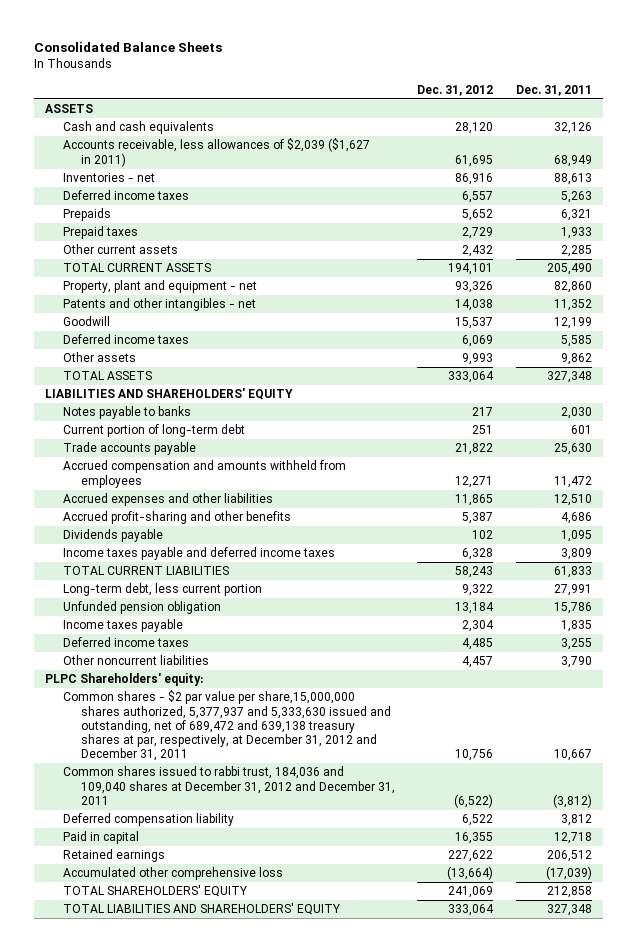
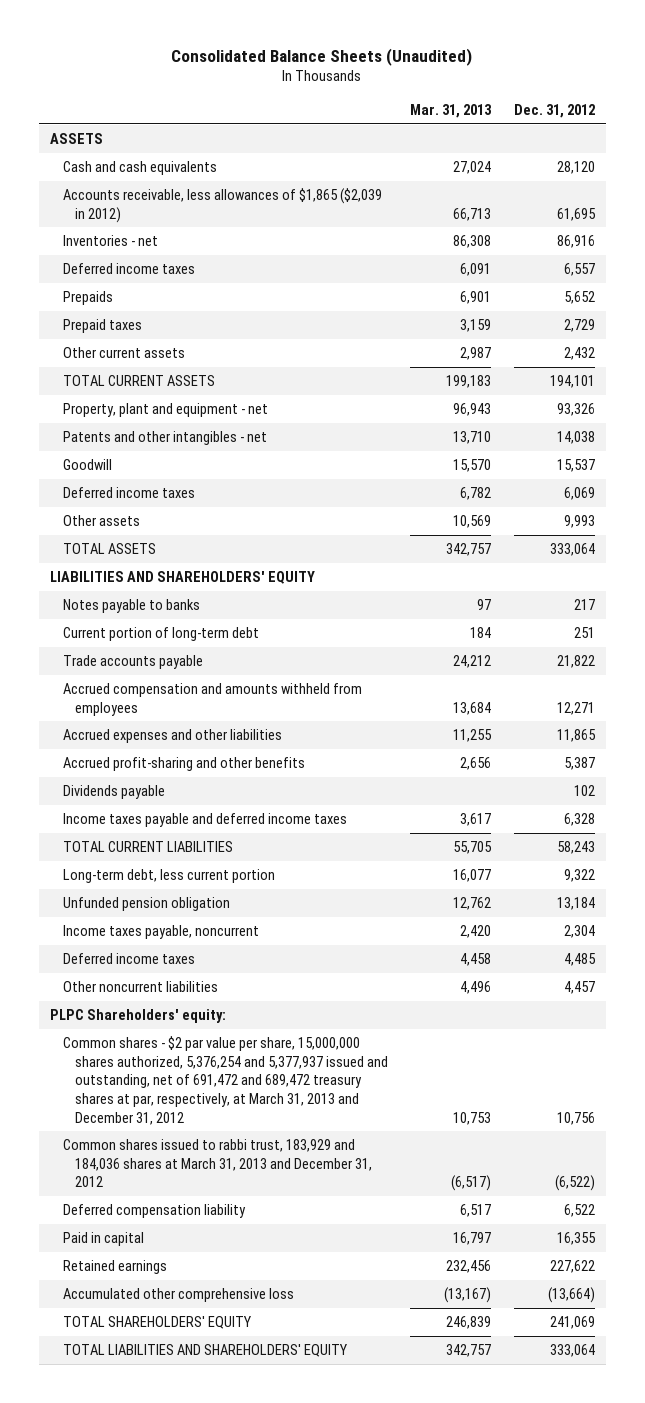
- Consolidated Balance Sheets
+ Consolidated Balance Sheets (Unaudited)
- | Dec. 31, 2012 | Dec. 31, 2011
+ | Mar. 31, 2013 | Dec. 31, 2012
- Accounts receivable, less allowances of $2,039 ($1,627 in 2011) | 61,695 | 68,949
+ Accounts receivable, less allowances of $1,865 ($2,039 in 2012) | 66,713 | 61,695
- Income taxes payable | 2,304 | 1,835
+ Income taxes payable, noncurrent | 2,420 | 2,304
- Common shares - $2 par value per share,15,000,000 shares authorized, 5,377,937 and 5,333,630 issued and outstanding, net of 689,472 and 639,138 treasury shares at par, respectively, at December 31, 2012 and December 31, 2011 | 10,756 | 10,667
- Common shares issued to rabbi trust, 184,036 and 109,040 shares at December 31, 2012 and December 31, 2011 | (6,522) | (3,812)
+ Common shares - $2 par value per share, 15,000,000 shares authorized, 5,376,254 and 5,377,937 issued and outstanding, net of 691,472 and 689,472 treasury shares at par, respectively, at March 31, 2013 and December 31, 2012 | 10,753 | 10,756
+ Common shares issued to rabbi trust, 183,929 and 184,036 shares at March 31, 2013 and December 31, 2012 | (6,517) | (6,522)

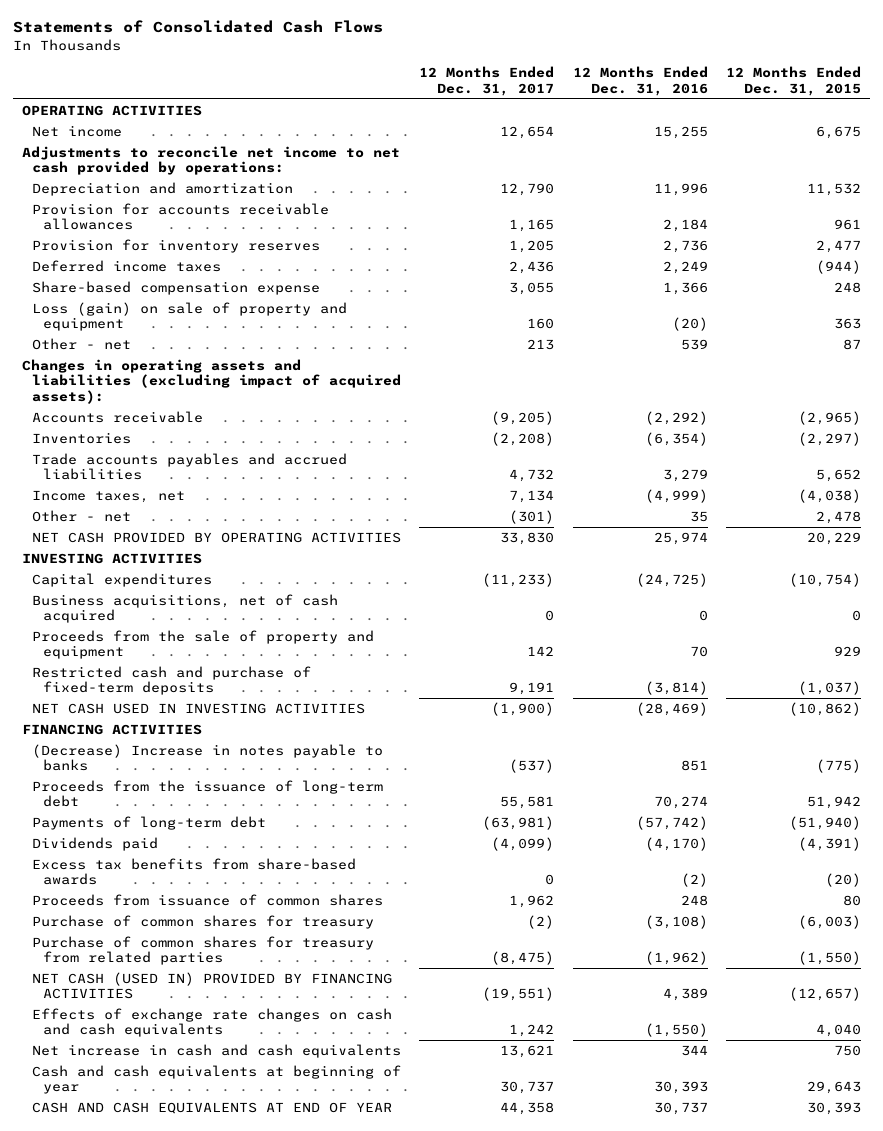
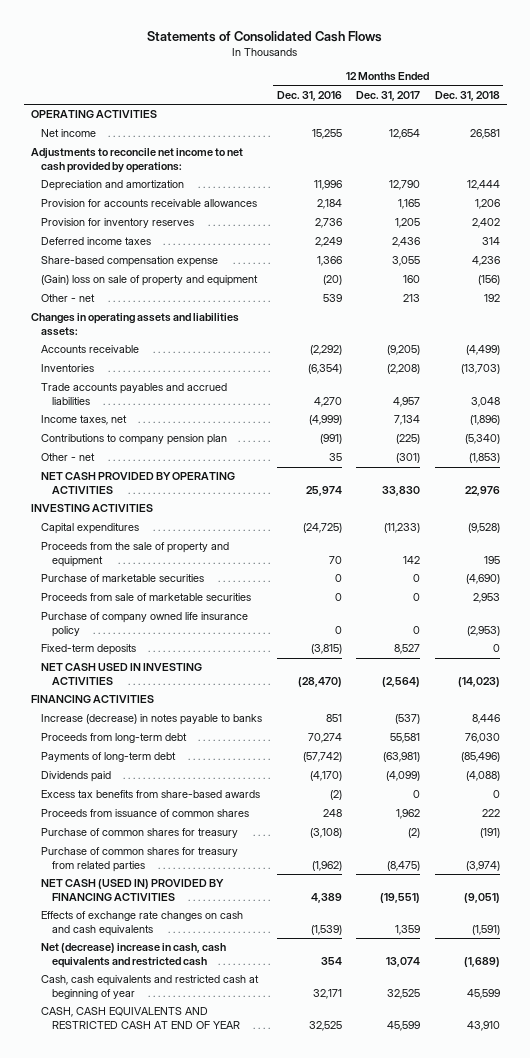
- | 12 Months Ended Dec. 31, 2017 | 12 Months Ended Dec. 31, 2016 | 12 Months Ended Dec. 31, 2015
+ | 12 Months Ended Dec. 31, 2016 | 12 Months Ended Dec. 31, 2017 | 12 Months Ended Dec. 31, 2018
- Loss (gain) on sale of property and equipment | 160 | (20) | 363
+ (Gain) loss on sale of property and equipment | (20) | 160 | (156)
- Changes in operating assets and liabilities (excluding impact of acquired assets):
+ Changes in operating assets and liabilities assets:
- Trade accounts payables and accrued liabilities | 4,732 | 3,279 | 5,652
+ Trade accounts payables and accrued liabilities | 4,270 | 4,957 | 3,048
+ Contributions to company pension plan | (991) | (225) | (5,340)
- Business acquisitions, net of cash acquired | 0 | 0 | 0
- Restricted cash and purchase of fixed-term deposits | 9,191 | (3,814) | (1,037)
- NET CASH USED IN INVESTING ACTIVITIES | (1,900) | (28,469) | (10,862)
+ Purchase of marketable securities | 0 | 0 | (4,690)
+ Proceeds from sale of marketable securities | 0 | 0 | 2,953
+ Purchase of company owned life insurance policy | 0 | 0 | (2,953)
+ Fixed-term deposits | (3,815) | 8,527 | 0
+ NET CASH USED IN INVESTING ACTIVITIES | (28,470) | (2,564) | (14,023)
- (Decrease) Increase in notes payable to banks | (537) | 851 | (775)
- Proceeds from the issuance of long-term debt | 55,581 | 70,274 | 51,942
+ Increase (decrease) in notes payable to banks | 851 | (537) | 8,446
+ Proceeds from long-term debt | 70,274 | 55,581 | 76,030
- Effects of exchange rate changes on cash and cash equivalents | 1,242 | (1,550) | 4,040
- Net increase in cash and cash equivalents | 13,621 | 344 | 750
- Cash and cash equivalents at beginning of year | 30,737 | 30,393 | 29,643
- CASH AND CASH EQUIVALENTS AT END OF YEAR | 44,358 | 30,737 | 30,393
+ Effects of exchange rate changes on cash and cash equivalents | (1,539) | 1,359 | (1,591)
+ Net (decrease) increase in cash, cash equivalents and restricted cash | 354 | 13,074 | (1,689)
+ Cash, cash equivalents and restricted cash at beginning of year | 32,171 | 32,525 | 45,599
+ CASH, CASH EQUIVALENTS AND RESTRICTED CASH AT END OF YEAR | 32,525 | 45,599 | 43,910

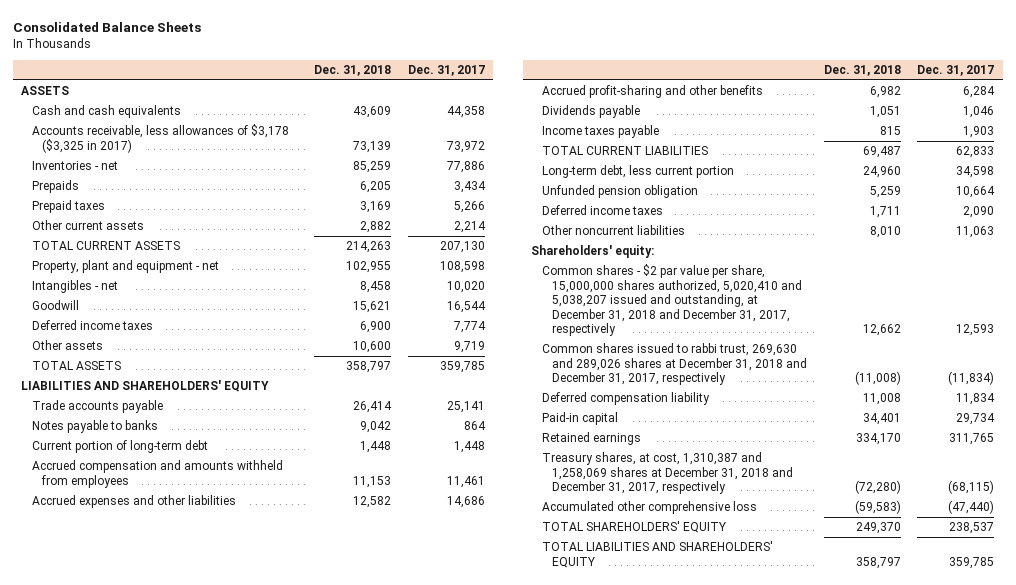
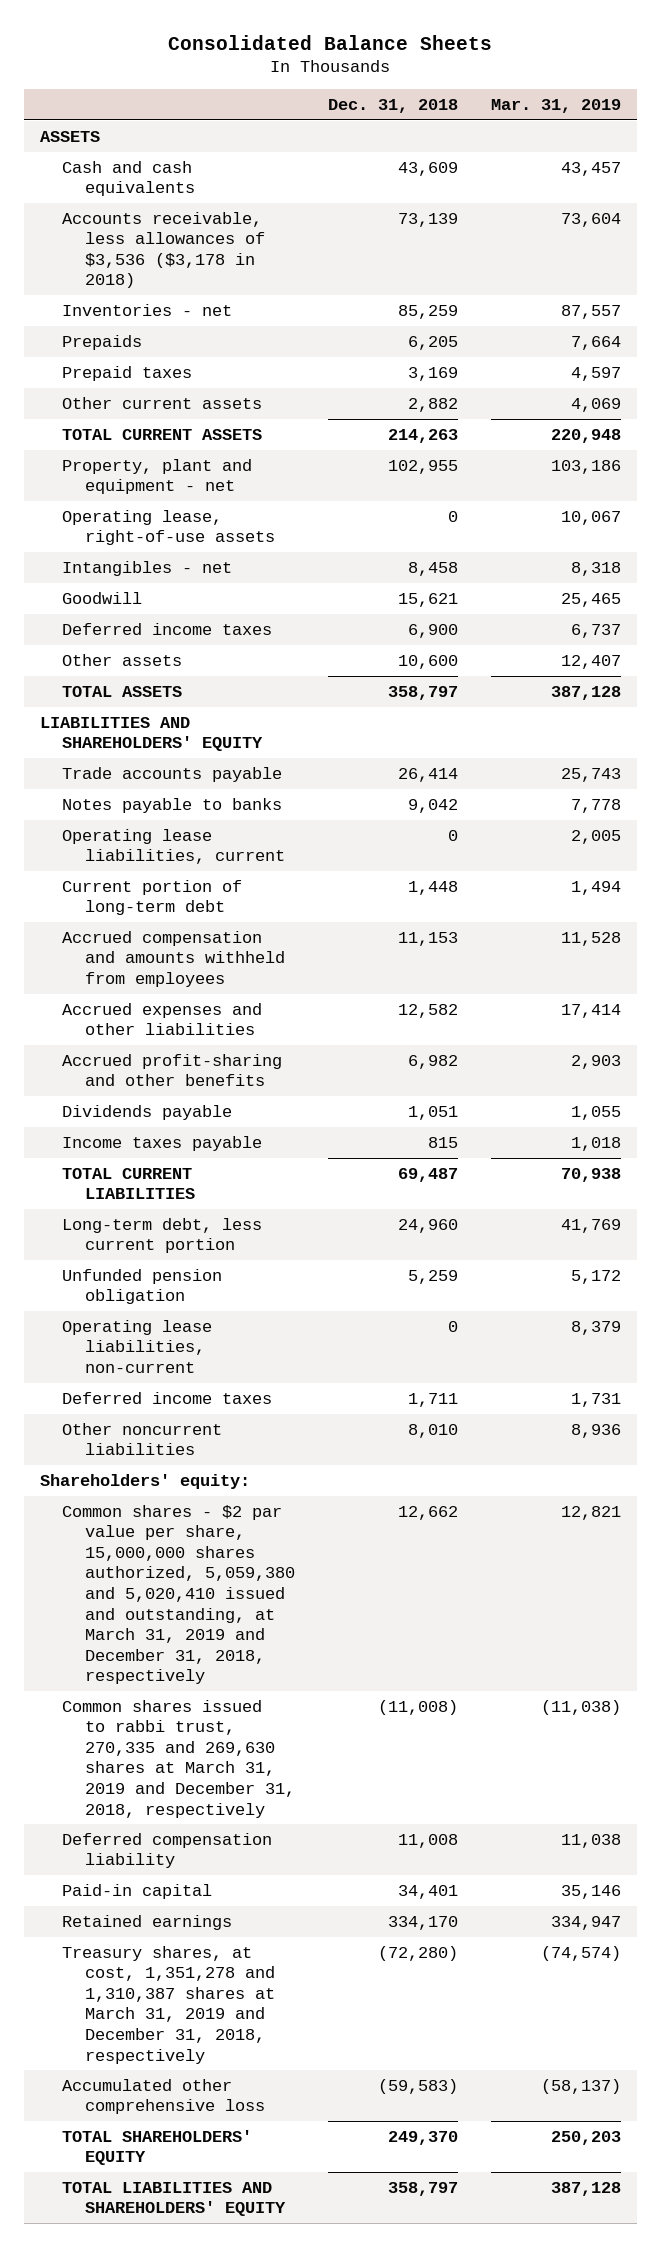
- | Dec. 31, 2018 | Dec. 31, 2017
+ | Dec. 31, 2018 | Mar. 31, 2019
- Accounts receivable, less allowances of $3,178 ($3,325 in 2017) | 73,139 | 73,972
+ Accounts receivable, less allowances of $3,536 ($3,178 in 2018) | 73,139 | 73,604
+ Operating lease, right-of-use assets | 0 | 10,067
+ Operating lease liabilities, current | 0 | 2,005
+ Operating lease liabilities, non-current | 0 | 8,379
- Common shares - $2 par value per share, 15,000,000 shares authorized, 5,020,410 and 5,038,207 issued and outstanding, at December 31, 2018 and December 31, 2017, respectively | 12,662 | 12,593
- Common shares issued to rabbi trust, 269,630 and 289,026 shares at December 31, 2018 and December 31, 2017, respectively | (11,008) | (11,834)
+ Common shares - $2 par value per share, 15,000,000 shares authorized, 5,059,380 and 5,020,410 issued and outstanding, at March 31, 2019 and December 31, 2018, respectively | 12,662 | 12,821
+ Common shares issued to rabbi trust, 270,335 and 269,630 shares at March 31, 2019 and December 31, 2018, respectively | (11,008) | (11,038)
- Treasury shares, at cost, 1,310,387 and 1,258,069 shares at December 31, 2018 and December 31, 2017, respectively | (72,280) | (68,115)
+ Treasury shares, at cost, 1,351,278 and 1,310,387 shares at March 31, 2019 and December 31, 2018, respectively | (72,280) | (74,574)

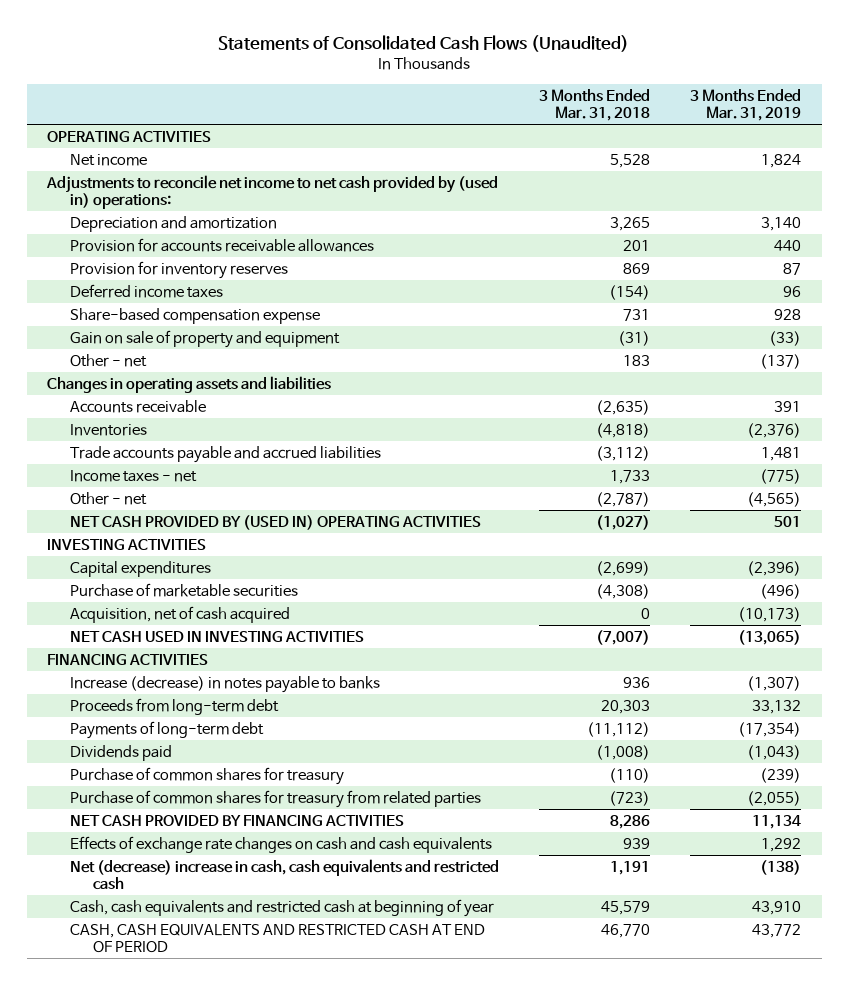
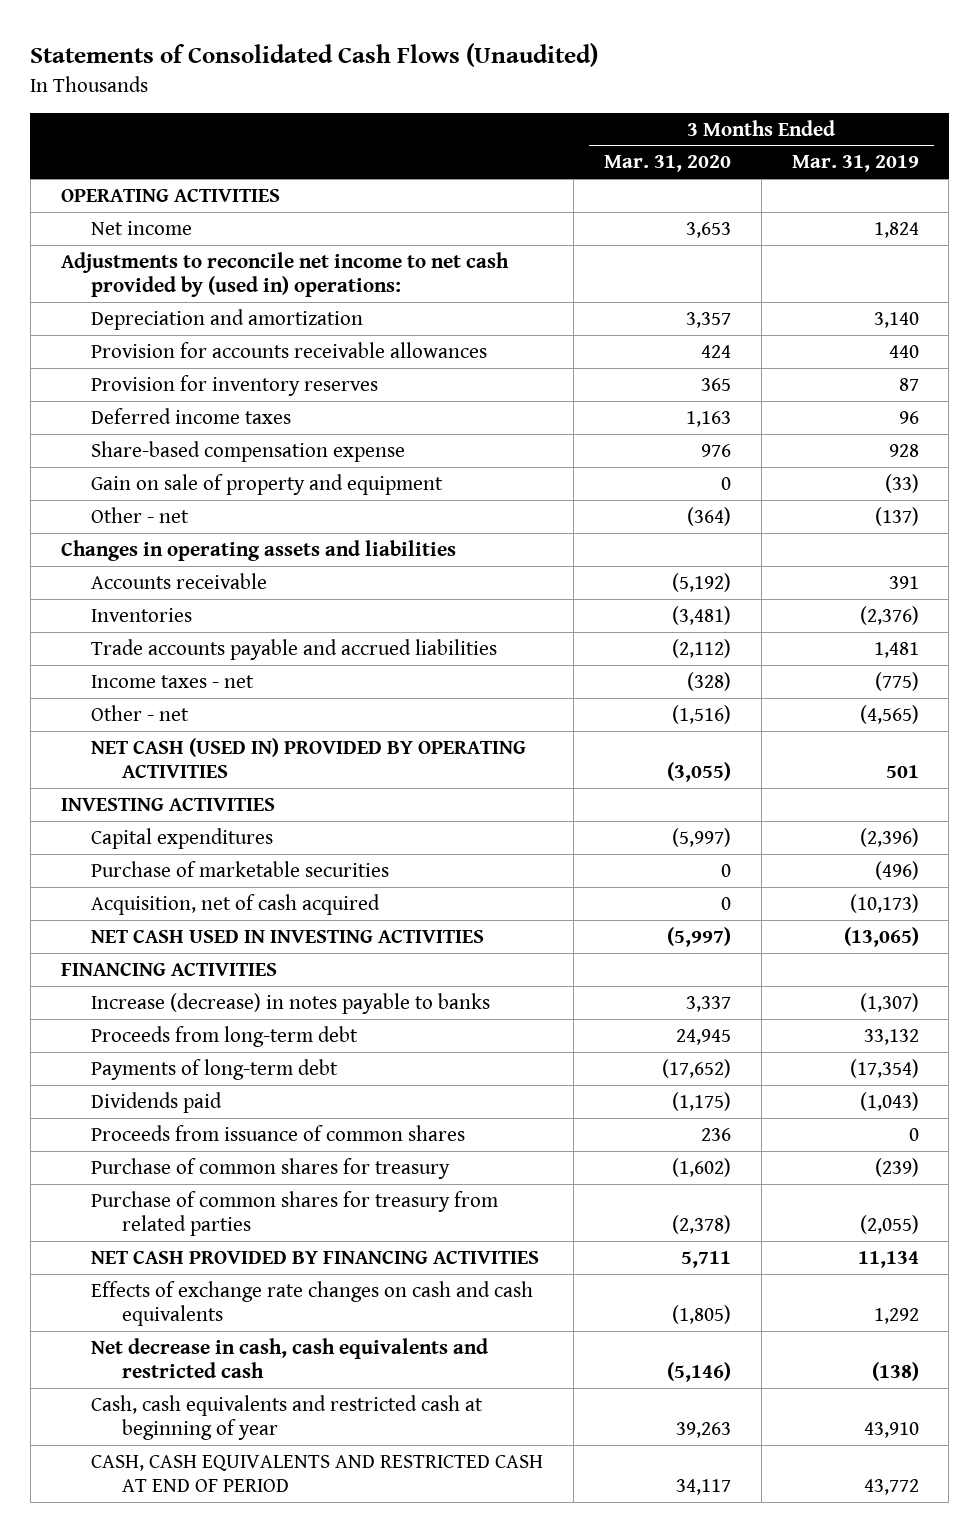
- | 3 Months Ended Mar. 31, 2018 | 3 Months Ended Mar. 31, 2019
+ | 3 Months Ended Mar. 31, 2020 | 3 Months Ended Mar. 31, 2019
- NET CASH PROVIDED BY (USED IN) OPERATING ACTIVITIES | (1,027) | 501
+ NET CASH (USED IN) PROVIDED BY OPERATING ACTIVITIES | (3,055) | 501
+ Proceeds from issuance of common shares | 236 | 0
- Net (decrease) increase in cash, cash equivalents and restricted cash | 1,191 | (138)
+ Net decrease in cash, cash equivalents and restricted cash | (5,146) | (138)

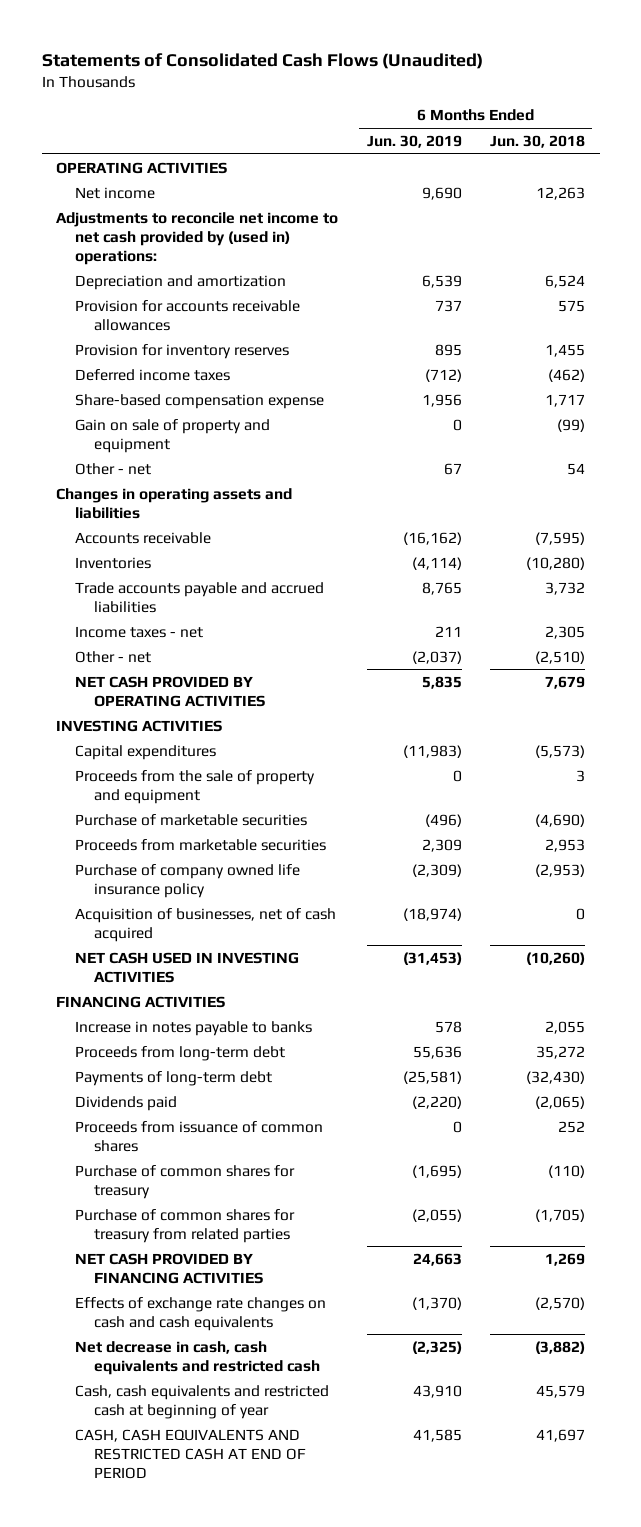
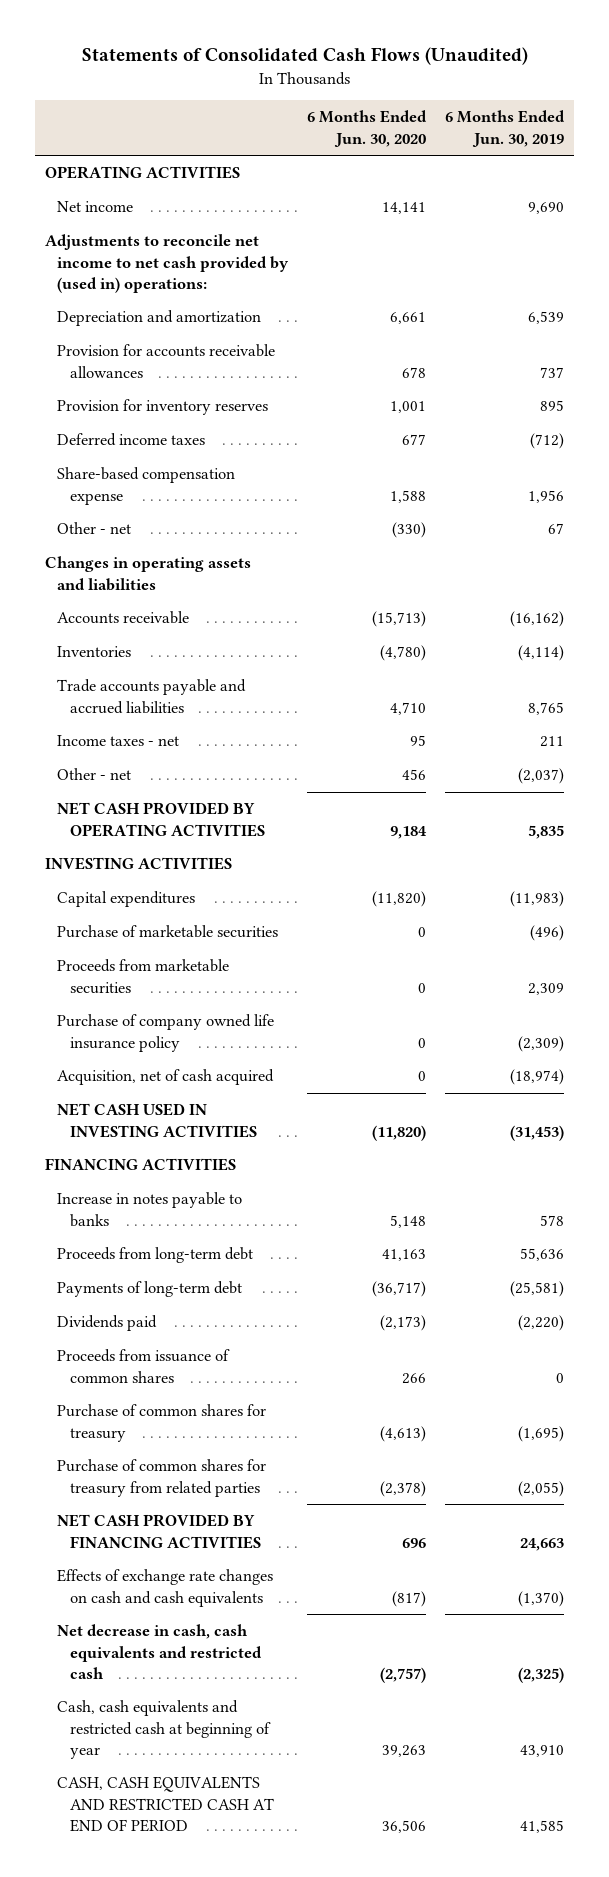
- | 6 Months Ended Jun. 30, 2019 | 6 Months Ended Jun. 30, 2018
+ | 6 Months Ended Jun. 30, 2020 | 6 Months Ended Jun. 30, 2019
- Gain on sale of property and equipment | 0 | (99)
- Proceeds from the sale of property and equipment | 0 | 3
- Acquisition of businesses, net of cash acquired | (18,974) | 0
+ Acquisition, net of cash acquired | 0 | (18,974)

